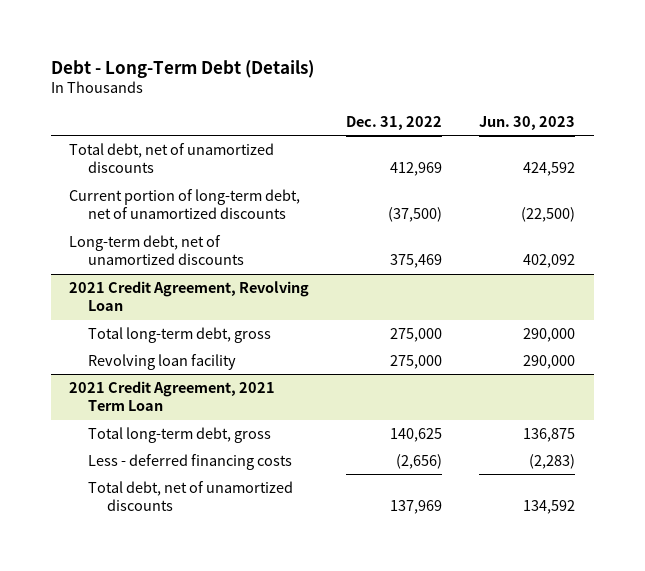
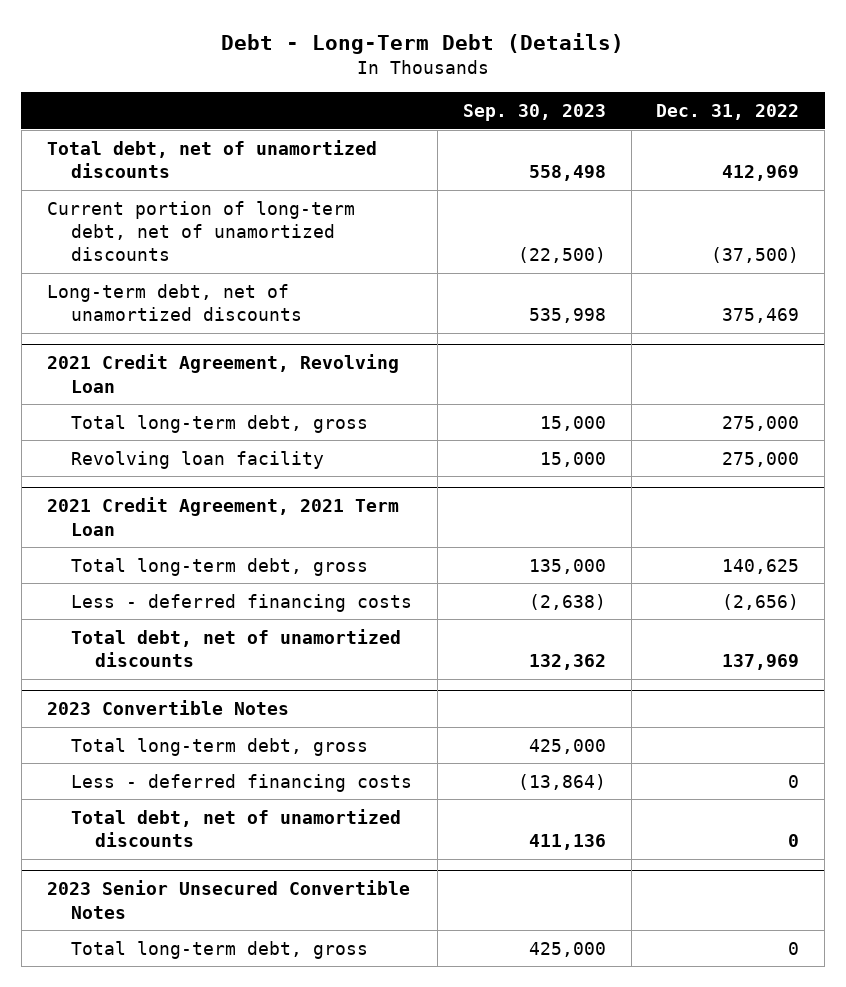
- | Dec. 31, 2022 | Jun. 30, 2023
+ | Sep. 30, 2023 | Dec. 31, 2022
+ 2023 Convertible Notes
+ Total long-term debt, gross | 425,000 |
+ Less - deferred financing costs | (13,864) | 0
+ Total debt, net of unamortized discounts | 411,136 | 0
+ 2023 Senior Unsecured Convertible Notes
+ Total long-term debt, gross | 425,000 | 0

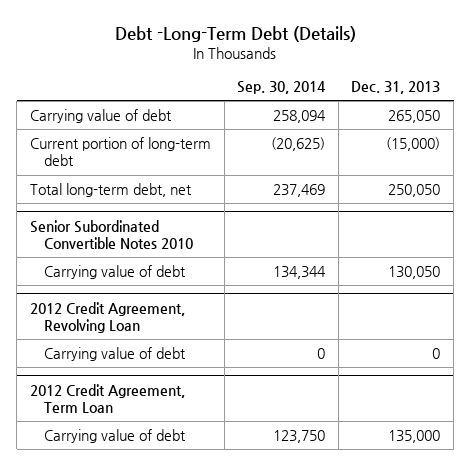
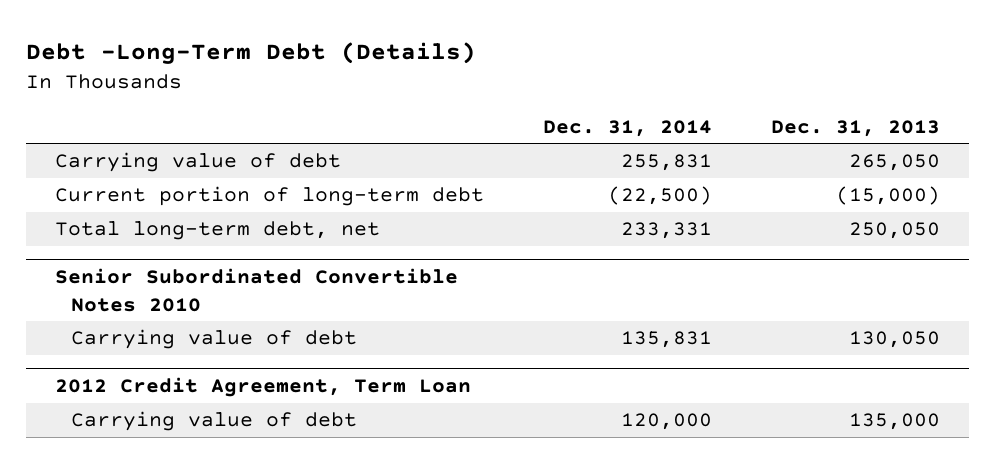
- | Sep. 30, 2014 | Dec. 31, 2013
+ | Dec. 31, 2014 | Dec. 31, 2013
- 2012 Credit Agreement, Revolving Loan
- Carrying value of debt | 0 | 0

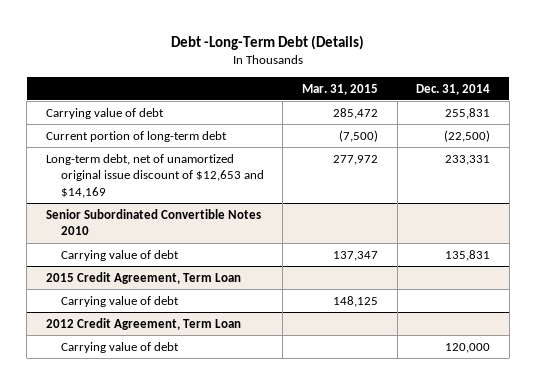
- | Dec. 31, 2014 | Dec. 31, 2013
+ | Mar. 31, 2015 | Dec. 31, 2014
- Total long-term debt, net | 233,331 | 250,050
+ Long-term debt, net of unamortized original issue discount of $12,653 and $14,169 | 277,972 | 233,331
+ 2015 Credit Agreement, Term Loan
+ Carrying value of debt | 148,125 |

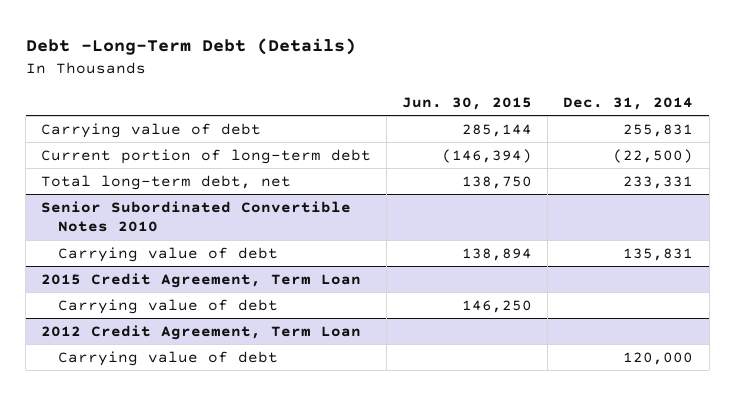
- | Mar. 31, 2015 | Dec. 31, 2014
+ | Jun. 30, 2015 | Dec. 31, 2014
- Long-term debt, net of unamortized original issue discount of $12,653 and $14,169 | 277,972 | 233,331
+ Total long-term debt, net | 138,750 | 233,331

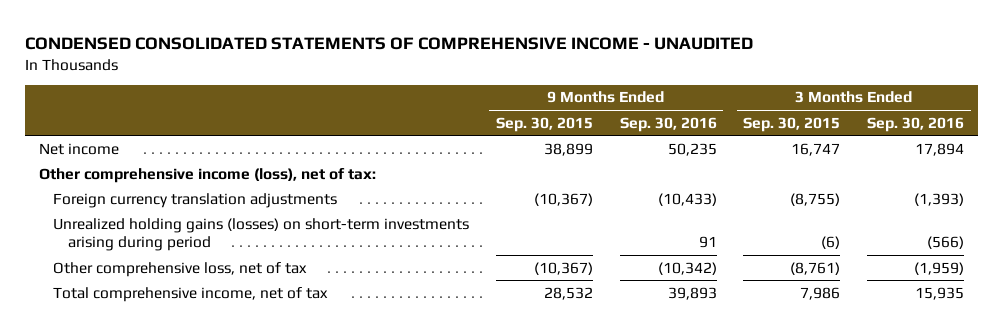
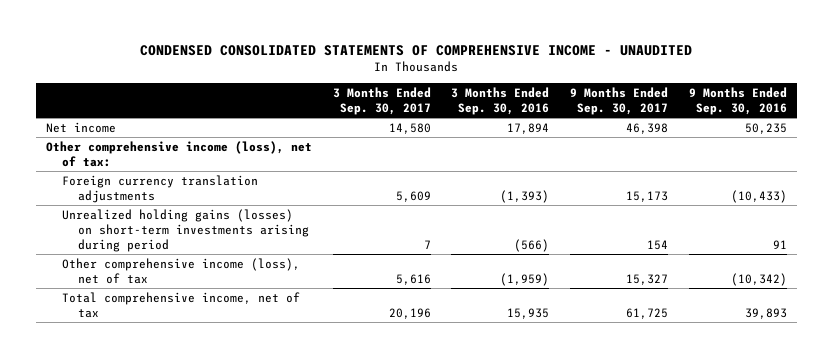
- | 9 Months Ended Sep. 30, 2015 | 9 Months Ended Sep. 30, 2016 | 3 Months Ended Sep. 30, 2015 | 3 Months Ended Sep. 30, 2016
+ | 3 Months Ended Sep. 30, 2017 | 3 Months Ended Sep. 30, 2016 | 9 Months Ended Sep. 30, 2017 | 9 Months Ended Sep. 30, 2016
- Other comprehensive loss, net of tax | (10,367) | (10,342) | (8,761) | (1,959)
+ Other comprehensive income (loss), net of tax | 5,616 | (1,959) | 15,327 | (10,342)

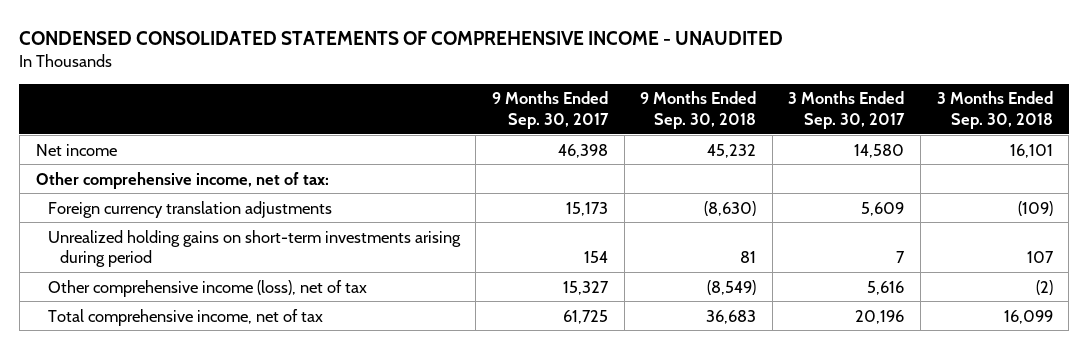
- | 3 Months Ended Sep. 30, 2017 | 3 Months Ended Sep. 30, 2016 | 9 Months Ended Sep. 30, 2017 | 9 Months Ended Sep. 30, 2016
+ | 9 Months Ended Sep. 30, 2017 | 9 Months Ended Sep. 30, 2018 | 3 Months Ended Sep. 30, 2017 | 3 Months Ended Sep. 30, 2018
- Other comprehensive income (loss), net of tax:
+ Other comprehensive income, net of tax:
- Unrealized holding gains (losses) on short-term investments arising during period | 7 | (566) | 154 | 91
+ Unrealized holding gains on short-term investments arising during period | 154 | 81 | 7 | 107

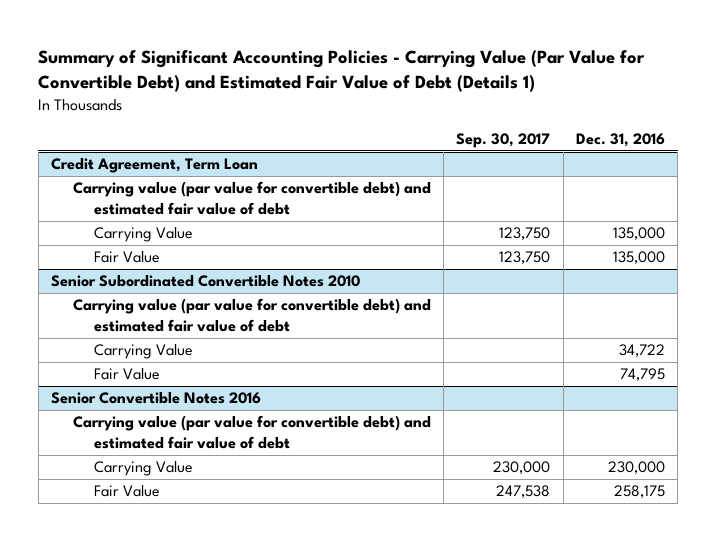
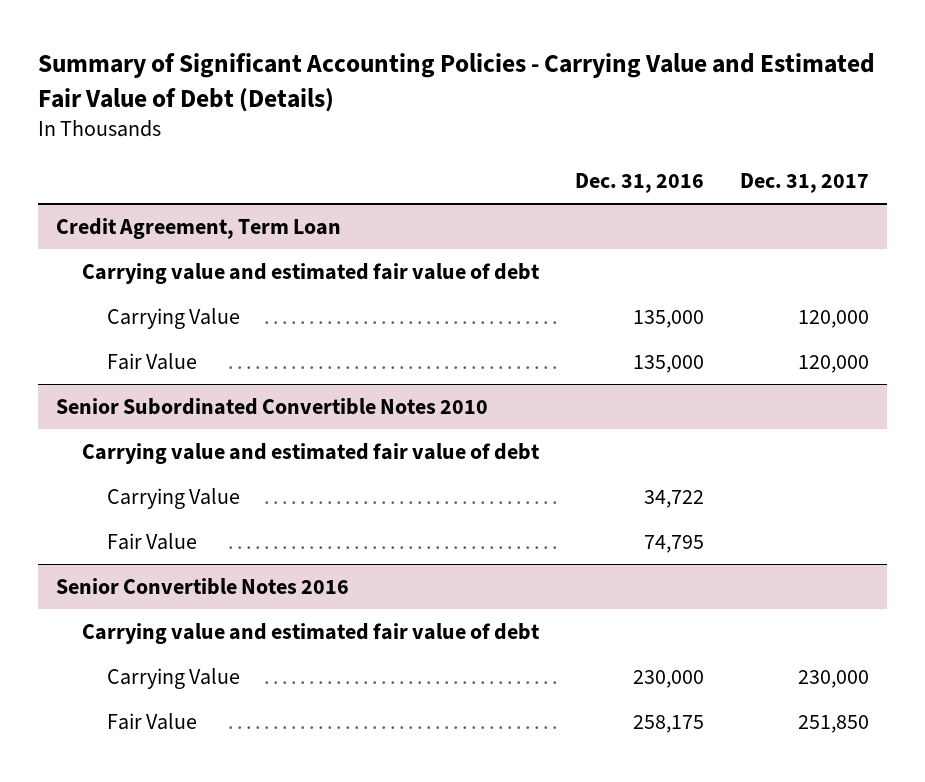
- Summary of Significant Accounting Policies - Carrying Value (Par Value for Convertible Debt) and Estimated Fair Value of Debt (Details 1)
+ Summary of Significant Accounting Policies - Carrying Value and Estimated Fair Value of Debt (Details)
- | Sep. 30, 2017 | Dec. 31, 2016
+ | Dec. 31, 2016 | Dec. 31, 2017
@ Credit Agreement, Term Loan
- Carrying value (par value for convertible debt) and estimated fair value of debt
+ Carrying value and estimated fair value of debt
@ Senior Subordinated Convertible Notes 2010
- Carrying value (par value for convertible debt) and estimated fair value of debt
+ Carrying value and estimated fair value of debt
@ Senior Convertible Notes 2016
- Carrying value (par value for convertible debt) and estimated fair value of debt
+ Carrying value and estimated fair value of debt

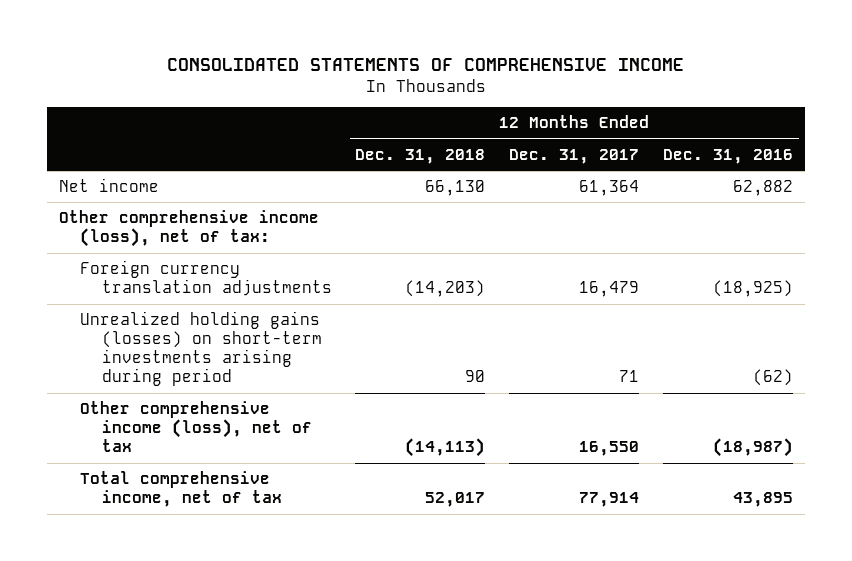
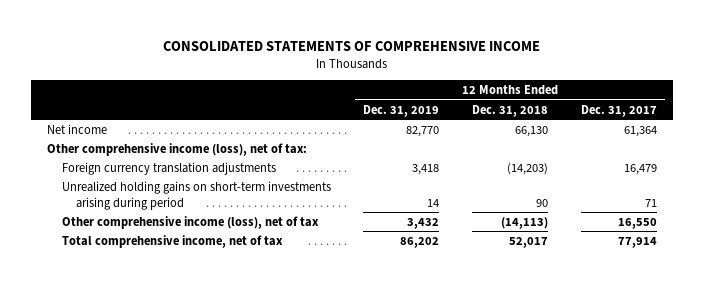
- | 12 Months Ended Dec. 31, 2018 | 12 Months Ended Dec. 31, 2017 | 12 Months Ended Dec. 31, 2016
+ | 12 Months Ended Dec. 31, 2019 | 12 Months Ended Dec. 31, 2018 | 12 Months Ended Dec. 31, 2017
- Unrealized holding gains (losses) on short-term investments arising during period | 90 | 71 | (62)
+ Unrealized holding gains on short-term investments arising during period | 14 | 90 | 71

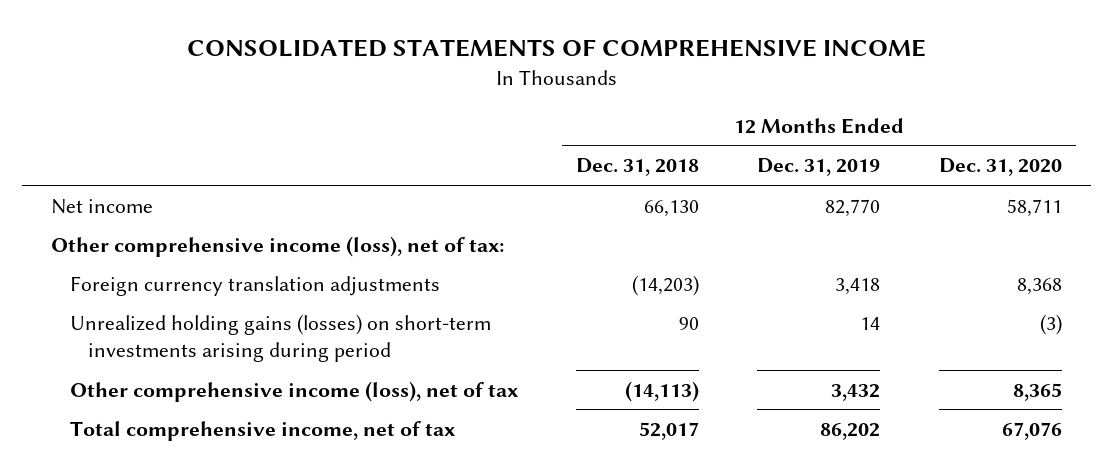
- | 12 Months Ended Dec. 31, 2019 | 12 Months Ended Dec. 31, 2018 | 12 Months Ended Dec. 31, 2017
+ | 12 Months Ended Dec. 31, 2018 | 12 Months Ended Dec. 31, 2019 | 12 Months Ended Dec. 31, 2020
- Unrealized holding gains on short-term investments arising during period | 14 | 90 | 71
+ Unrealized holding gains (losses) on short-term investments arising during period | 90 | 14 | (3)

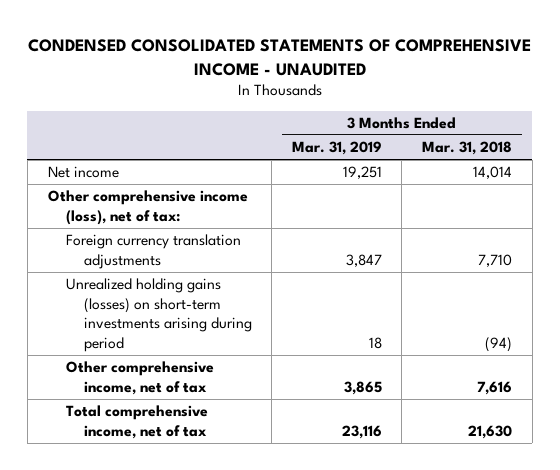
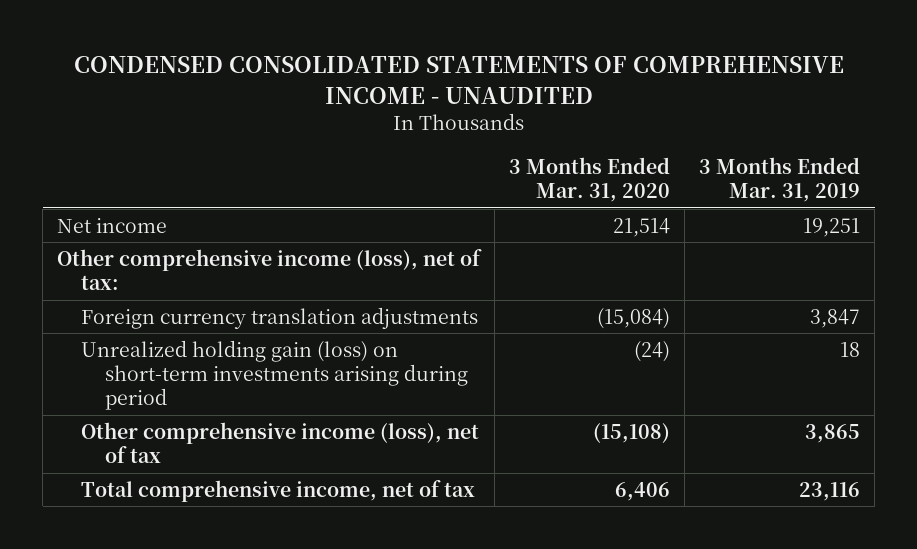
- | 3 Months Ended Mar. 31, 2019 | 3 Months Ended Mar. 31, 2018
+ | 3 Months Ended Mar. 31, 2020 | 3 Months Ended Mar. 31, 2019
- Unrealized holding gains (losses) on short-term investments arising during period | 18 | (94)
- Other comprehensive income, net of tax | 3,865 | 7,616
+ Unrealized holding gain (loss) on short-term investments arising during period | (24) | 18
+ Other comprehensive income (loss), net of tax | (15,108) | 3,865

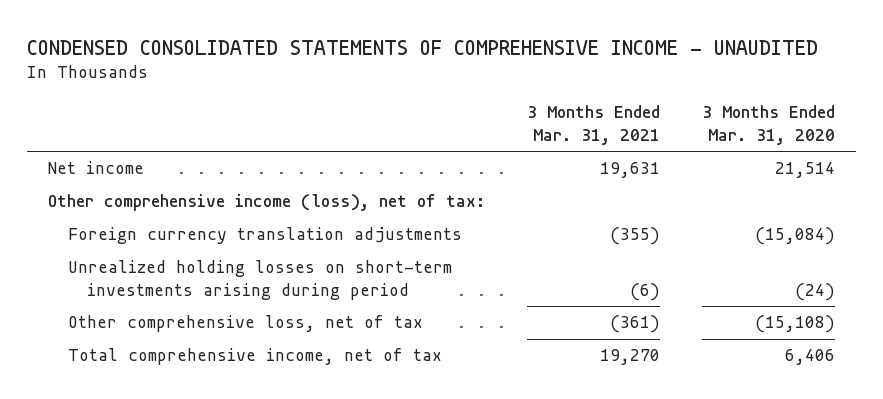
- | 3 Months Ended Mar. 31, 2020 | 3 Months Ended Mar. 31, 2019
+ | 3 Months Ended Mar. 31, 2021 | 3 Months Ended Mar. 31, 2020
- Unrealized holding gain (loss) on short-term investments arising during period | (24) | 18
- Other comprehensive income (loss), net of tax | (15,108) | 3,865
+ Unrealized holding losses on short-term investments arising during period | (6) | (24)
+ Other comprehensive loss, net of tax | (361) | (15,108)

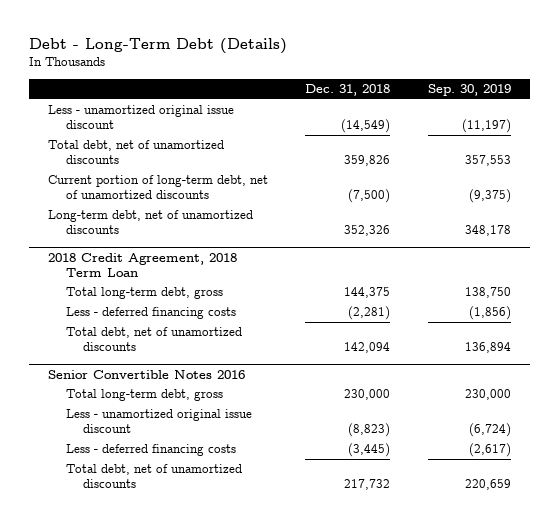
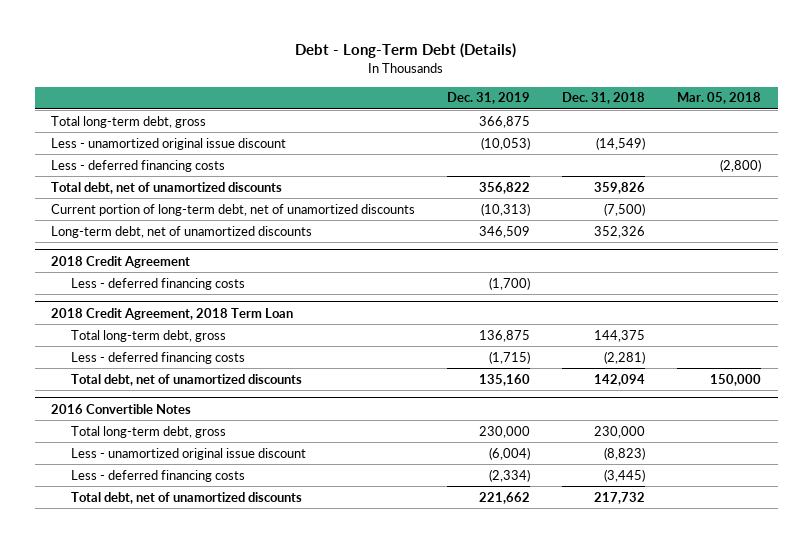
- | Dec. 31, 2018 | Sep. 30, 2019
+ | Dec. 31, 2019 | Dec. 31, 2018 | Mar. 05, 2018
+ Total long-term debt, gross | 366,875 | |
+ Less - deferred financing costs | | | (2,800)
+ 2018 Credit Agreement
+ Less - deferred financing costs | (1,700) | |
- Senior Convertible Notes 2016
+ 2016 Convertible Notes

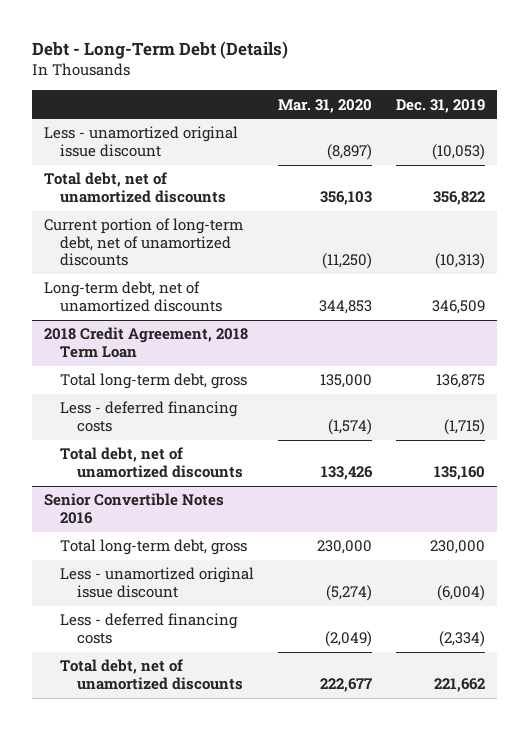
- | Dec. 31, 2019 | Dec. 31, 2018 | Mar. 05, 2018
+ | Mar. 31, 2020 | Dec. 31, 2019
- Total long-term debt, gross | 366,875 | |
- Less - deferred financing costs | | | (2,800)
- 2018 Credit Agreement
- Less - deferred financing costs | (1,700) | |
- 2016 Convertible Notes
+ Senior Convertible Notes 2016

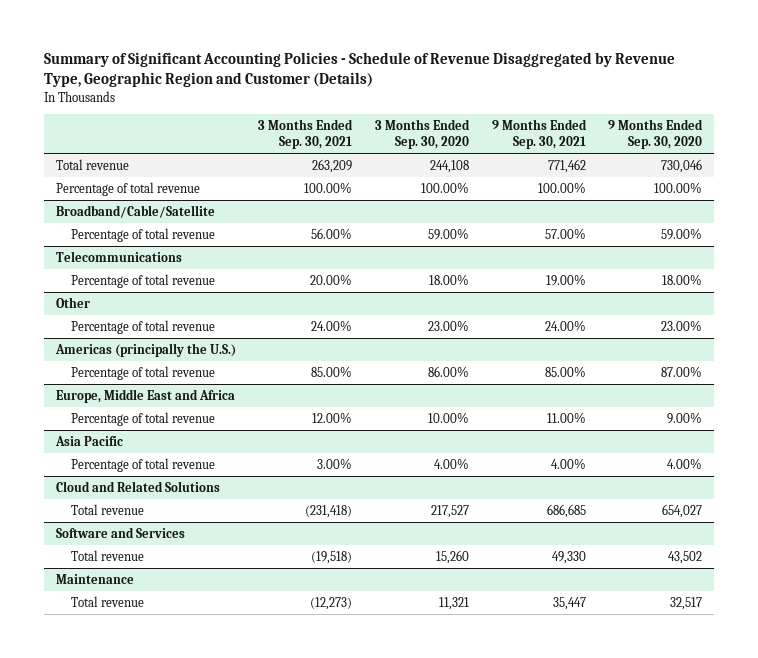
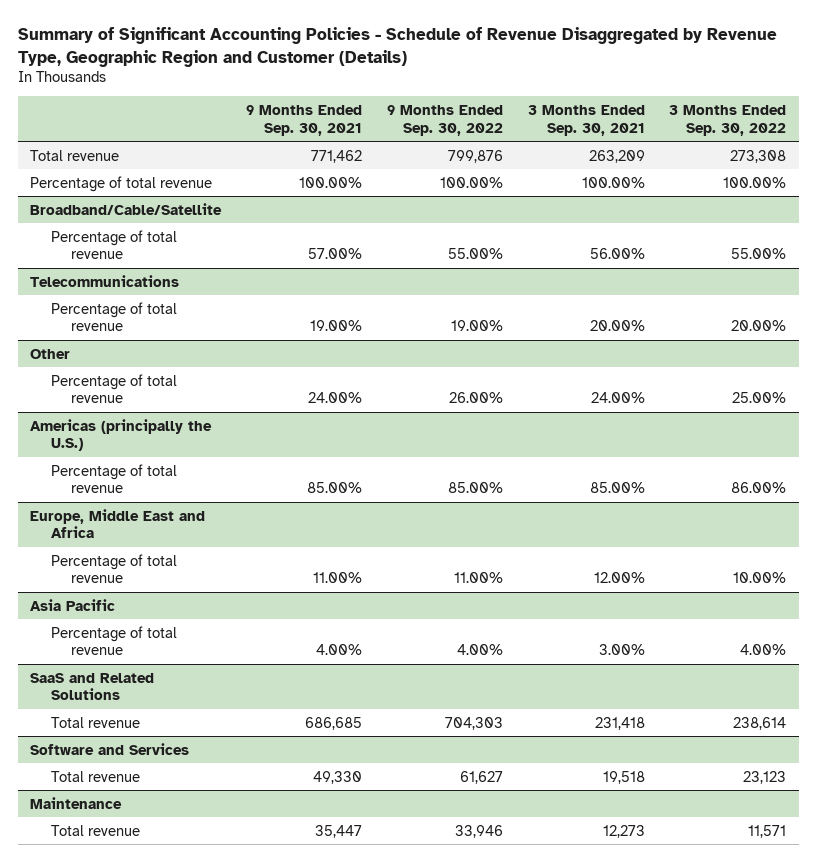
- | 3 Months Ended Sep. 30, 2021 | 3 Months Ended Sep. 30, 2020 | 9 Months Ended Sep. 30, 2021 | 9 Months Ended Sep. 30, 2020
+ | 9 Months Ended Sep. 30, 2021 | 9 Months Ended Sep. 30, 2022 | 3 Months Ended Sep. 30, 2021 | 3 Months Ended Sep. 30, 2022
- Cloud and Related Solutions
- Total revenue | (231,418) | 217,527 | 686,685 | 654,027
+ SaaS and Related Solutions
+ Total revenue | 686,685 | 704,303 | 231,418 | 238,614
@ Software and Services
- Total revenue | (19,518) | 15,260 | 49,330 | 43,502
+ Total revenue | 49,330 | 61,627 | 19,518 | 23,123
@ Maintenance
- Total revenue | (12,273) | 11,321 | 35,447 | 32,517
+ Total revenue | 35,447 | 33,946 | 12,273 | 11,571

